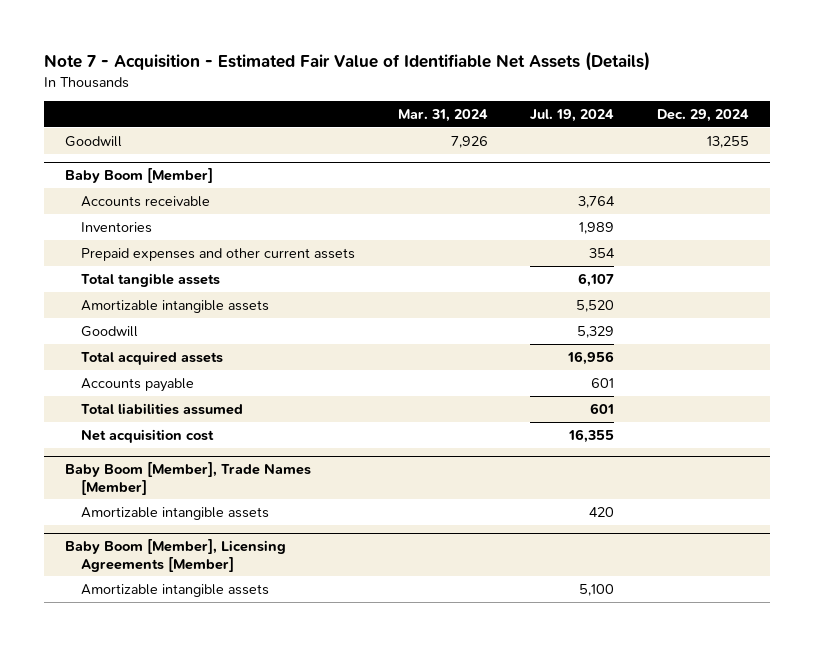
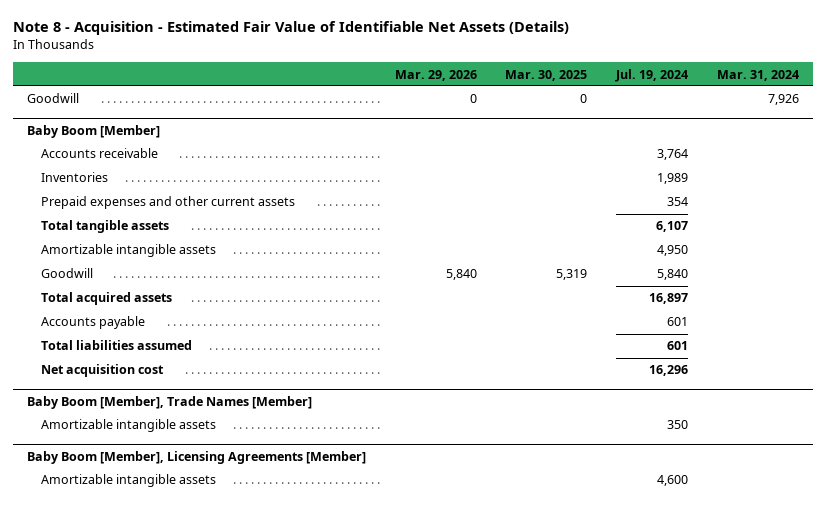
- Note 7 - Acquisition - Estimated Fair Value of Identifiable Net Assets (Details)
+ Note 8 - Acquisition - Estimated Fair Value of Identifiable Net Assets (Details)
- | Mar. 31, 2024 | Jul. 19, 2024 | Dec. 29, 2024
+ | Mar. 29, 2026 | Mar. 30, 2025 | Jul. 19, 2024 | Mar. 31, 2024
@ Baby Boom [Member]
- Amortizable intangible assets | | 5,520 |
- Goodwill | | 5,329 |
- Total acquired assets | | 16,956 |
+ Amortizable intangible assets | | | 4,950 |
+ Goodwill | 5,840 | 5,319 | 5,840 |
+ Total acquired assets | | | 16,897 |
- Net acquisition cost | | 16,355 |
+ Net acquisition cost | | | 16,296 |
@ Baby Boom [Member], Trade Names [Member]
- Amortizable intangible assets | | 420 |
+ Amortizable intangible assets | | | 350 |
@ Baby Boom [Member], Licensing Agreements [Member]
- Amortizable intangible assets | | 5,100 |
+ Amortizable intangible assets | | | 4,600 |

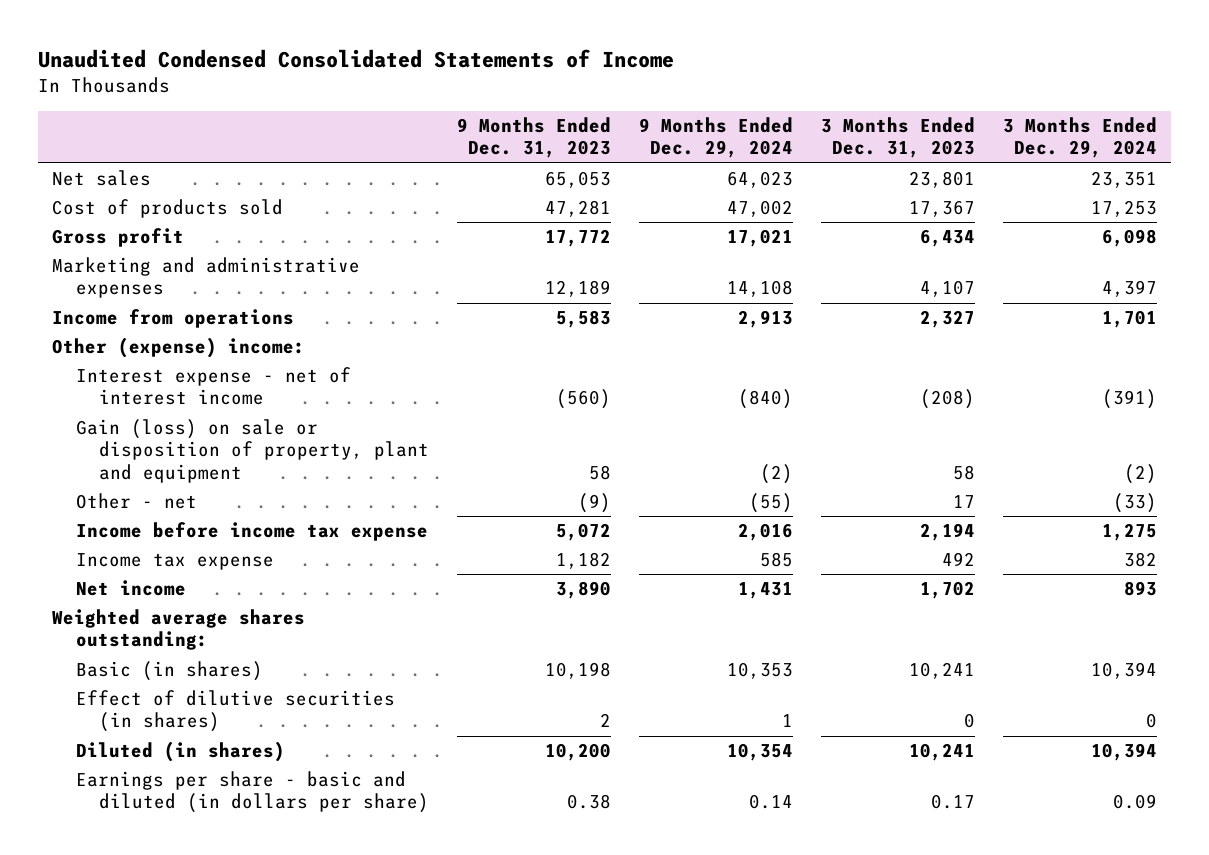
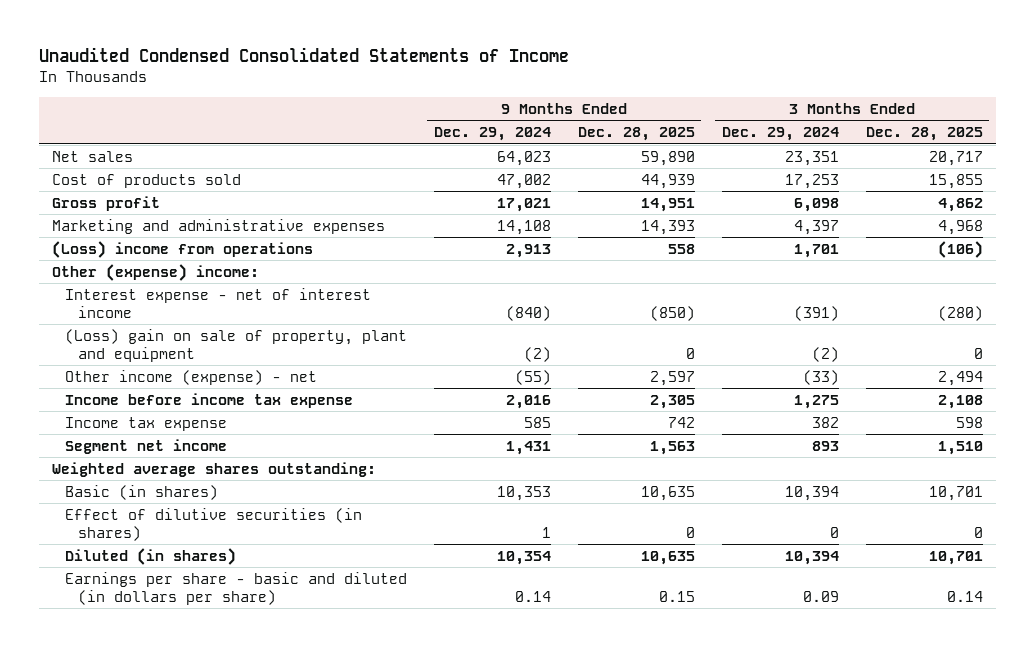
- | 9 Months Ended Dec. 31, 2023 | 9 Months Ended Dec. 29, 2024 | 3 Months Ended Dec. 31, 2023 | 3 Months Ended Dec. 29, 2024
+ | 9 Months Ended Dec. 29, 2024 | 9 Months Ended Dec. 28, 2025 | 3 Months Ended Dec. 29, 2024 | 3 Months Ended Dec. 28, 2025
- Income from operations | 5,583 | 2,913 | 2,327 | 1,701
+ (Loss) income from operations | 2,913 | 558 | 1,701 | (106)
- Gain (loss) on sale or disposition of property, plant and equipment | 58 | (2) | 58 | (2)
- Other - net | (9) | (55) | 17 | (33)
+ (Loss) gain on sale of property, plant and equipment | (2) | 0 | (2) | 0
+ Other income (expense) - net | (55) | 2,597 | (33) | 2,494
- Net income | 3,890 | 1,431 | 1,702 | 893
+ Segment net income | 1,431 | 1,563 | 893 | 1,510

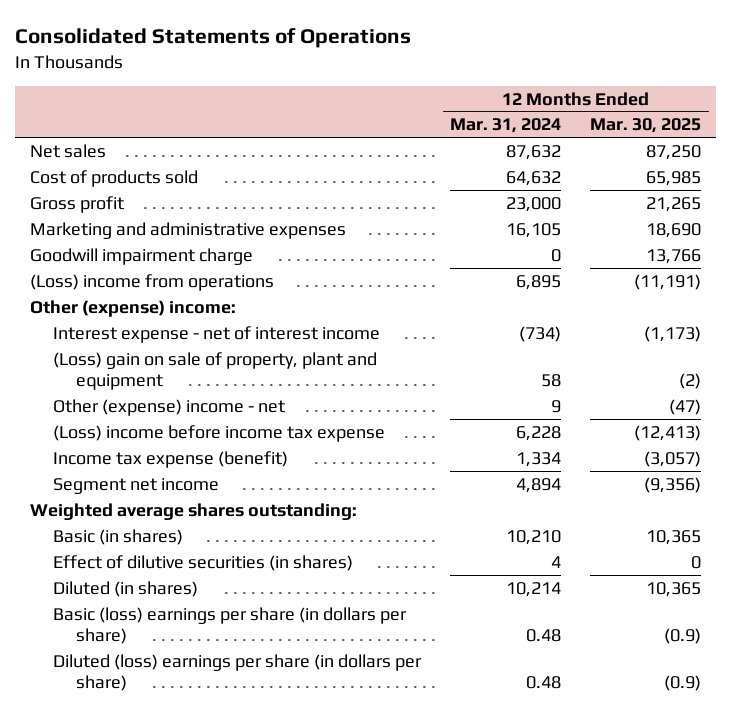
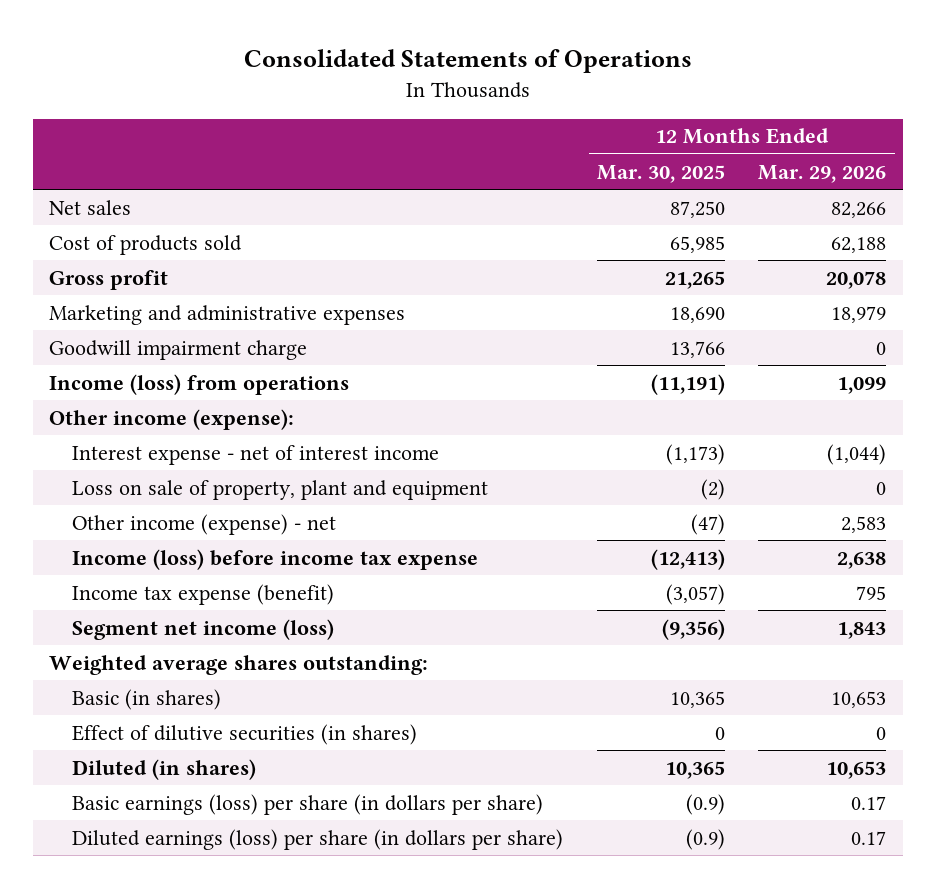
- | 12 Months Ended Mar. 31, 2024 | 12 Months Ended Mar. 30, 2025
+ | 12 Months Ended Mar. 30, 2025 | 12 Months Ended Mar. 29, 2026
- (Loss) income from operations | 6,895 | (11,191)
- Other (expense) income:
+ Income (loss) from operations | (11,191) | 1,099
+ Other income (expense):
- (Loss) gain on sale of property, plant and equipment | 58 | (2)
- Other (expense) income - net | 9 | (47)
- (Loss) income before income tax expense | 6,228 | (12,413)
+ Loss on sale of property, plant and equipment | (2) | 0
+ Other income (expense) - net | (47) | 2,583
+ Income (loss) before income tax expense | (12,413) | 2,638
- Segment net income | 4,894 | (9,356)
+ Segment net income (loss) | (9,356) | 1,843
- Basic (loss) earnings per share (in dollars per share) | 0.48 | (0.9)
- Diluted (loss) earnings per share (in dollars per share) | 0.48 | (0.9)
+ Basic earnings (loss) per share (in dollars per share) | (0.9) | 0.17
+ Diluted earnings (loss) per share (in dollars per share) | (0.9) | 0.17

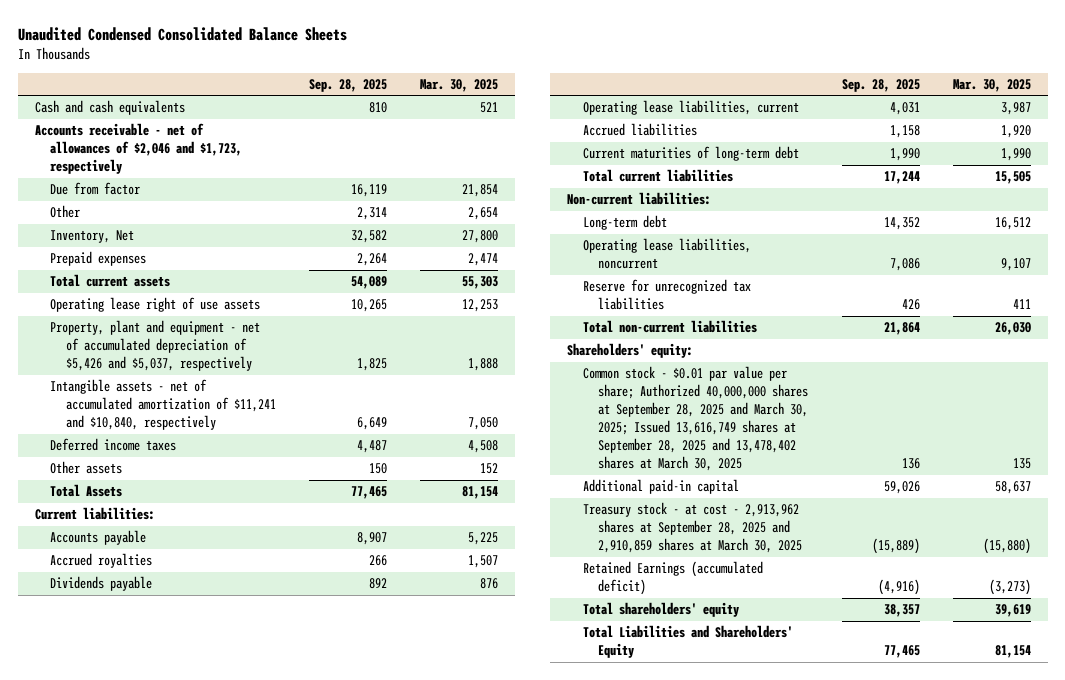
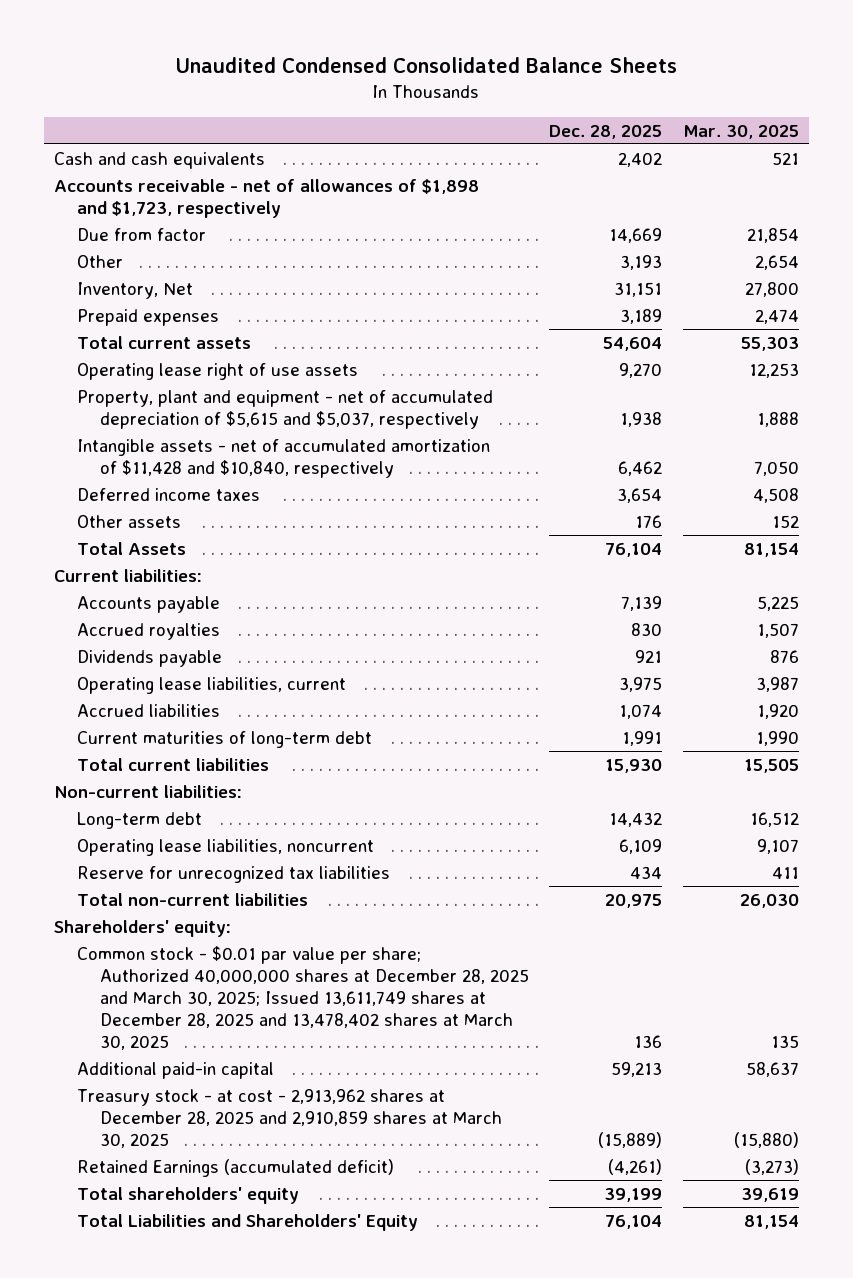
- | Sep. 28, 2025 | Mar. 30, 2025
+ | Dec. 28, 2025 | Mar. 30, 2025
- Accounts receivable - net of allowances of $2,046 and $1,723, respectively
+ Accounts receivable - net of allowances of $1,898 and $1,723, respectively
- Property, plant and equipment - net of accumulated depreciation of $5,426 and $5,037, respectively | 1,825 | 1,888
- Intangible assets - net of accumulated amortization of $11,241 and $10,840, respectively | 6,649 | 7,050
+ Property, plant and equipment - net of accumulated depreciation of $5,615 and $5,037, respectively | 1,938 | 1,888
+ Intangible assets - net of accumulated amortization of $11,428 and $10,840, respectively | 6,462 | 7,050
- Common stock - $0.01 par value per share; Authorized 40,000,000 shares at September 28, 2025 and March 30, 2025; Issued 13,616,749 shares at September 28, 2025 and 13,478,402 shares at March 30, 2025 | 136 | 135
+ Common stock - $0.01 par value per share; Authorized 40,000,000 shares at December 28, 2025 and March 30, 2025; Issued 13,611,749 shares at December 28, 2025 and 13,478,402 shares at March 30, 2025 | 136 | 135
- Treasury stock - at cost - 2,913,962 shares at September 28, 2025 and 2,910,859 shares at March 30, 2025 | (15,889) | (15,880)
+ Treasury stock - at cost - 2,913,962 shares at December 28, 2025 and 2,910,859 shares at March 30, 2025 | (15,889) | (15,880)

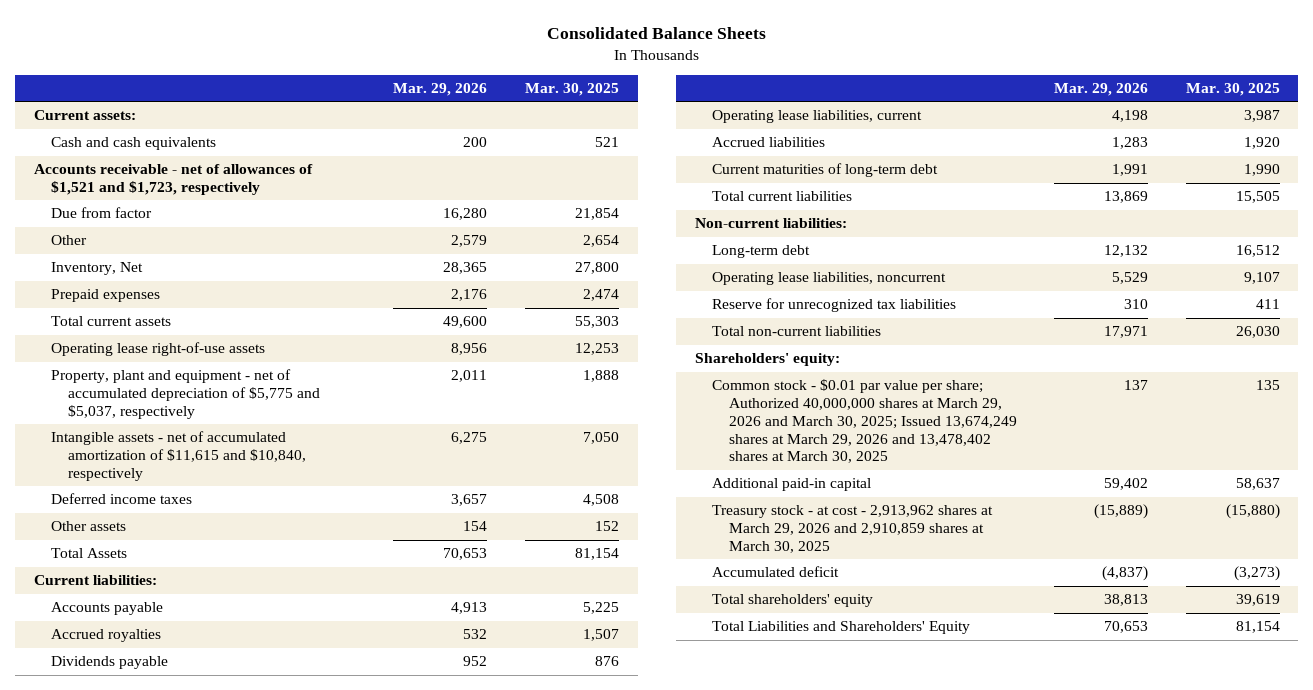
- Unaudited Condensed Consolidated Balance Sheets
+ Consolidated Balance Sheets
- | Dec. 28, 2025 | Mar. 30, 2025
+ | Mar. 29, 2026 | Mar. 30, 2025
+ Current assets:
- Accounts receivable - net of allowances of $1,898 and $1,723, respectively
+ Accounts receivable - net of allowances of $1,521 and $1,723, respectively
- Operating lease right of use assets | 9,270 | 12,253
- Property, plant and equipment - net of accumulated depreciation of $5,615 and $5,037, respectively | 1,938 | 1,888
- Intangible assets - net of accumulated amortization of $11,428 and $10,840, respectively | 6,462 | 7,050
+ Operating lease right-of-use assets | 8,956 | 12,253
+ Property, plant and equipment - net of accumulated depreciation of $5,775 and $5,037, respectively | 2,011 | 1,888
+ Intangible assets - net of accumulated amortization of $11,615 and $10,840, respectively | 6,275 | 7,050
- Common stock - $0.01 par value per share; Authorized 40,000,000 shares at December 28, 2025 and March 30, 2025; Issued 13,611,749 shares at December 28, 2025 and 13,478,402 shares at March 30, 2025 | 136 | 135
+ Common stock - $0.01 par value per share; Authorized 40,000,000 shares at March 29, 2026 and March 30, 2025; Issued 13,674,249 shares at March 29, 2026 and 13,478,402 shares at March 30, 2025 | 137 | 135
- Treasury stock - at cost - 2,913,962 shares at December 28, 2025 and 2,910,859 shares at March 30, 2025 | (15,889) | (15,880)
- Retained Earnings (accumulated deficit) | (4,261) | (3,273)
+ Treasury stock - at cost - 2,913,962 shares at March 29, 2026 and 2,910,859 shares at March 30, 2025 | (15,889) | (15,880)
+ Accumulated deficit | (4,837) | (3,273)

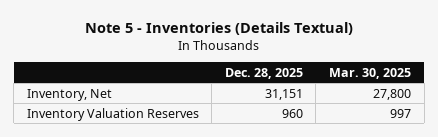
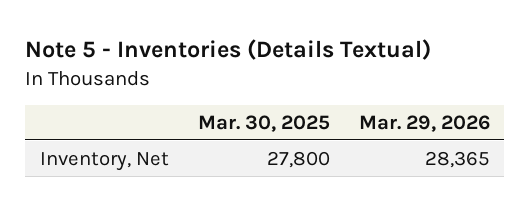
- | Dec. 28, 2025 | Mar. 30, 2025
+ | Mar. 30, 2025 | Mar. 29, 2026
- Inventory Valuation Reserves | 960 | 997

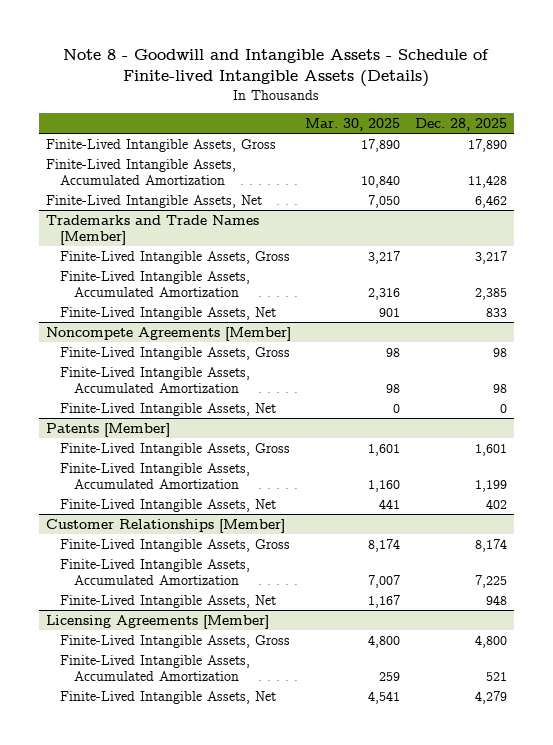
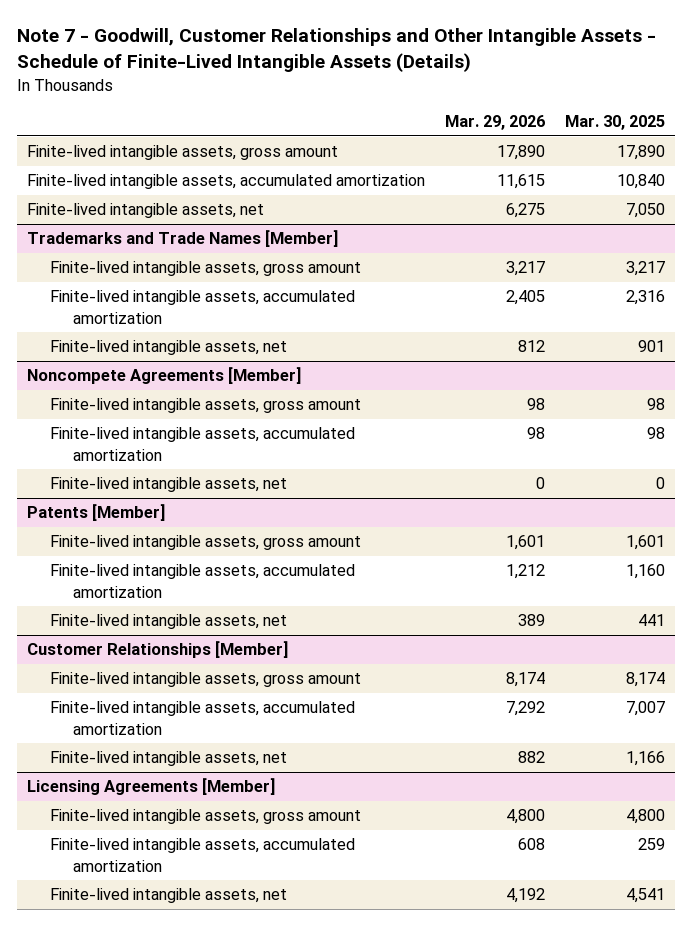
- Note 8 - Goodwill and Intangible Assets - Schedule of Finite-lived Intangible Assets (Details)
+ Note 7 - Goodwill, Customer Relationships and Other Intangible Assets - Schedule of Finite-Lived Intangible Assets (Details)
- | Mar. 30, 2025 | Dec. 28, 2025
+ | Mar. 29, 2026 | Mar. 30, 2025
- Finite-Lived Intangible Assets, Gross | 17,890 | 17,890
- Finite-Lived Intangible Assets, Accumulated Amortization | 10,840 | 11,428
- Finite-Lived Intangible Assets, Net | 7,050 | 6,462
+ Finite-lived intangible assets, gross amount | 17,890 | 17,890
+ Finite-lived intangible assets, accumulated amortization | 11,615 | 10,840
+ Finite-lived intangible assets, net | 6,275 | 7,050
@ Trademarks and Trade Names [Member]
- Finite-Lived Intangible Assets, Gross | 3,217 | 3,217
- Finite-Lived Intangible Assets, Accumulated Amortization | 2,316 | 2,385
- Finite-Lived Intangible Assets, Net | 901 | 833
+ Finite-lived intangible assets, gross amount | 3,217 | 3,217
+ Finite-lived intangible assets, accumulated amortization | 2,405 | 2,316
+ Finite-lived intangible assets, net | 812 | 901
@ Noncompete Agreements [Member]
- Finite-Lived Intangible Assets, Gross | 98 | 98
- Finite-Lived Intangible Assets, Accumulated Amortization | 98 | 98
- Finite-Lived Intangible Assets, Net | 0 | 0
+ Finite-lived intangible assets, gross amount | 98 | 98
+ Finite-lived intangible assets, accumulated amortization | 98 | 98
+ Finite-lived intangible assets, net | 0 | 0
@ Patents [Member]
- Finite-Lived Intangible Assets, Gross | 1,601 | 1,601
- Finite-Lived Intangible Assets, Accumulated Amortization | 1,160 | 1,199
- Finite-Lived Intangible Assets, Net | 441 | 402
+ Finite-lived intangible assets, gross amount | 1,601 | 1,601
+ Finite-lived intangible assets, accumulated amortization | 1,212 | 1,160
+ Finite-lived intangible assets, net | 389 | 441
@ Customer Relationships [Member]
- Finite-Lived Intangible Assets, Gross | 8,174 | 8,174
- Finite-Lived Intangible Assets, Accumulated Amortization | 7,007 | 7,225
- Finite-Lived Intangible Assets, Net | 1,167 | 948
+ Finite-lived intangible assets, gross amount | 8,174 | 8,174
+ Finite-lived intangible assets, accumulated amortization | 7,292 | 7,007
+ Finite-lived intangible assets, net | 882 | 1,166
@ Licensing Agreements [Member]
- Finite-Lived Intangible Assets, Gross | 4,800 | 4,800
- Finite-Lived Intangible Assets, Accumulated Amortization | 259 | 521
- Finite-Lived Intangible Assets, Net | 4,541 | 4,279
+ Finite-lived intangible assets, gross amount | 4,800 | 4,800
+ Finite-lived intangible assets, accumulated amortization | 608 | 259
+ Finite-lived intangible assets, net | 4,192 | 4,541

